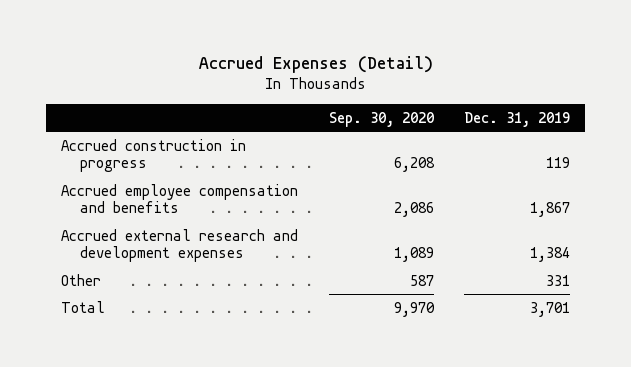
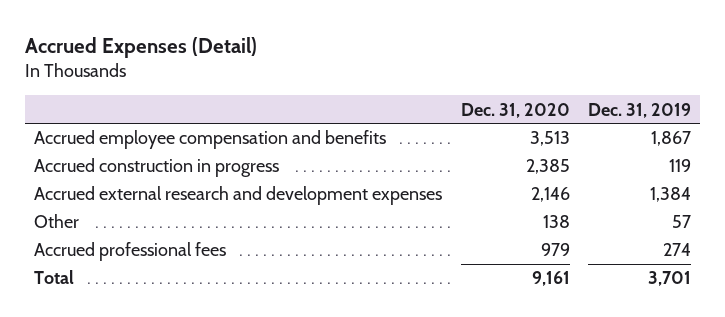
- | Sep. 30, 2020 | Dec. 31, 2019
+ | Dec. 31, 2020 | Dec. 31, 2019
moved down: Accrued construction in progress | 2,385 | 119
- Other | 587 | 331
+ Other | 138 | 57
+ Accrued professional fees | 979 | 274

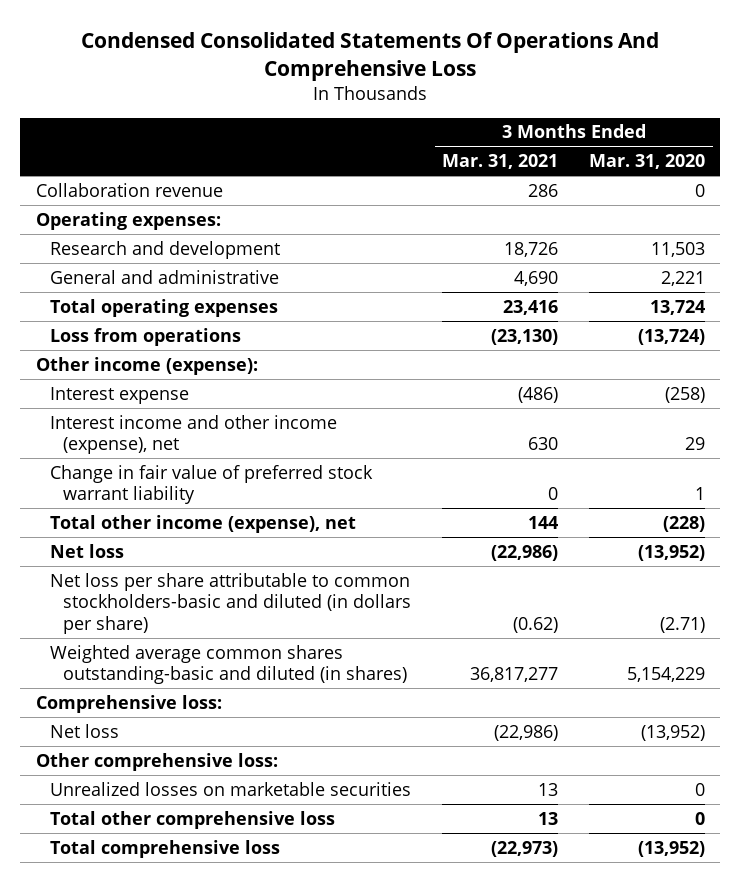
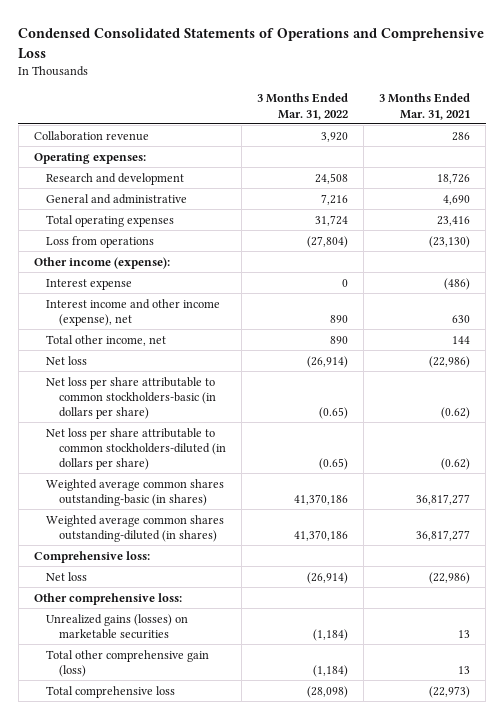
- Condensed Consolidated Statements Of Operations And Comprehensive Loss
+ Condensed Consolidated Statements of Operations and Comprehensive Loss
- | 3 Months Ended Mar. 31, 2021 | 3 Months Ended Mar. 31, 2020
+ | 3 Months Ended Mar. 31, 2022 | 3 Months Ended Mar. 31, 2021
- Change in fair value of preferred stock warrant liability | 0 | 1
- Total other income (expense), net | 144 | (228)
+ Total other income, net | 890 | 144
- Net loss per share attributable to common stockholders-basic and diluted (in dollars per share) | (0.62) | (2.71)
- Weighted average common shares outstanding-basic and diluted (in shares) | 36,817,277 | 5,154,229
+ Net loss per share attributable to common stockholders-basic (in dollars per share) | (0.65) | (0.62)
+ Net loss per share attributable to common stockholders-diluted (in dollars per share) | (0.65) | (0.62)
+ Weighted average common shares outstanding-basic (in shares) | 41,370,186 | 36,817,277
+ Weighted average common shares outstanding-diluted (in shares) | 41,370,186 | 36,817,277
- Unrealized losses on marketable securities | 13 | 0
- Total other comprehensive loss | 13 | 0
+ Unrealized gains (losses) on marketable securities | (1,184) | 13
+ Total other comprehensive gain (loss) | (1,184) | 13

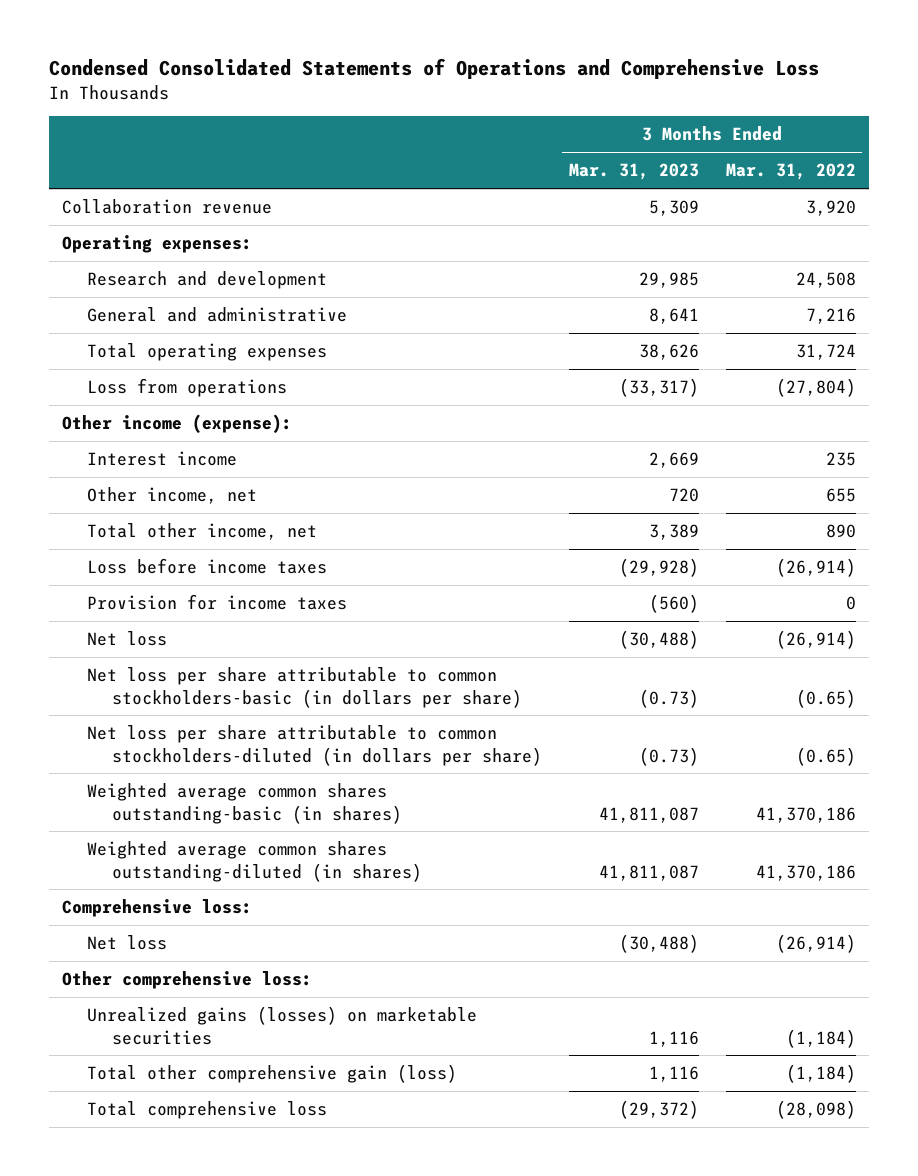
- | 3 Months Ended Mar. 31, 2022 | 3 Months Ended Mar. 31, 2021
+ | 3 Months Ended Mar. 31, 2023 | 3 Months Ended Mar. 31, 2022
- Interest expense | 0 | (486)
- Interest income and other income (expense), net | 890 | 630
+ Interest income | 2,669 | 235
+ Other income, net | 720 | 655
+ Loss before income taxes | (29,928) | (26,914)
+ Provision for income taxes | (560) | 0

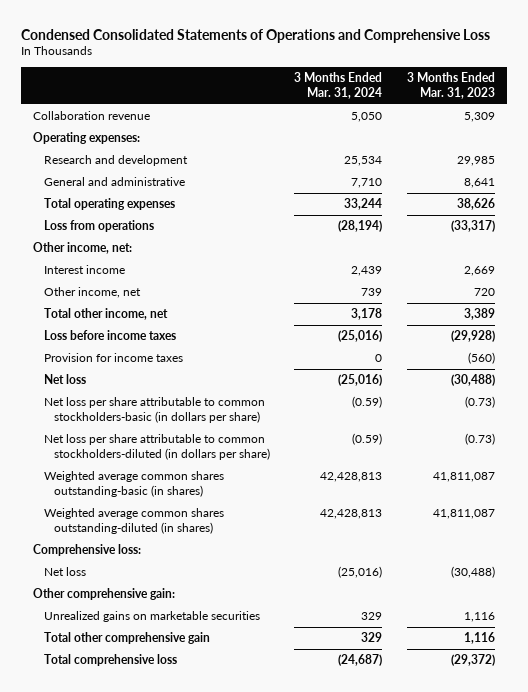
- | 3 Months Ended Mar. 31, 2023 | 3 Months Ended Mar. 31, 2022
+ | 3 Months Ended Mar. 31, 2024 | 3 Months Ended Mar. 31, 2023
- Other income (expense):
+ Other income, net:
- Other comprehensive loss:
- Unrealized gains (losses) on marketable securities | 1,116 | (1,184)
- Total other comprehensive gain (loss) | 1,116 | (1,184)
+ Other comprehensive gain:
+ Unrealized gains on marketable securities | 329 | 1,116
+ Total other comprehensive gain | 329 | 1,116

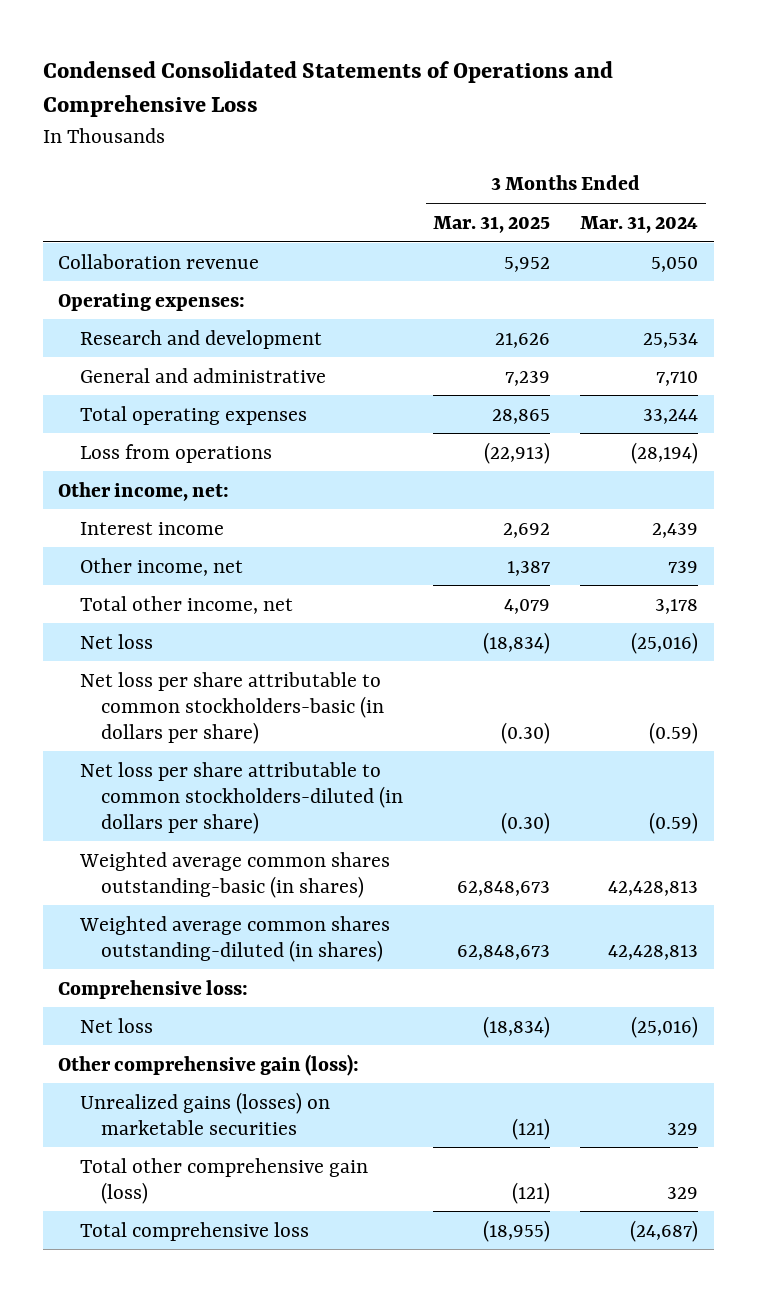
- | 3 Months Ended Mar. 31, 2024 | 3 Months Ended Mar. 31, 2023
+ | 3 Months Ended Mar. 31, 2025 | 3 Months Ended Mar. 31, 2024
- Loss before income taxes | (25,016) | (29,928)
- Provision for income taxes | 0 | (560)
- Other comprehensive gain:
- Unrealized gains on marketable securities | 329 | 1,116
- Total other comprehensive gain | 329 | 1,116
+ Other comprehensive gain (loss):
+ Unrealized gains (losses) on marketable securities | (121) | 329
+ Total other comprehensive gain (loss) | (121) | 329

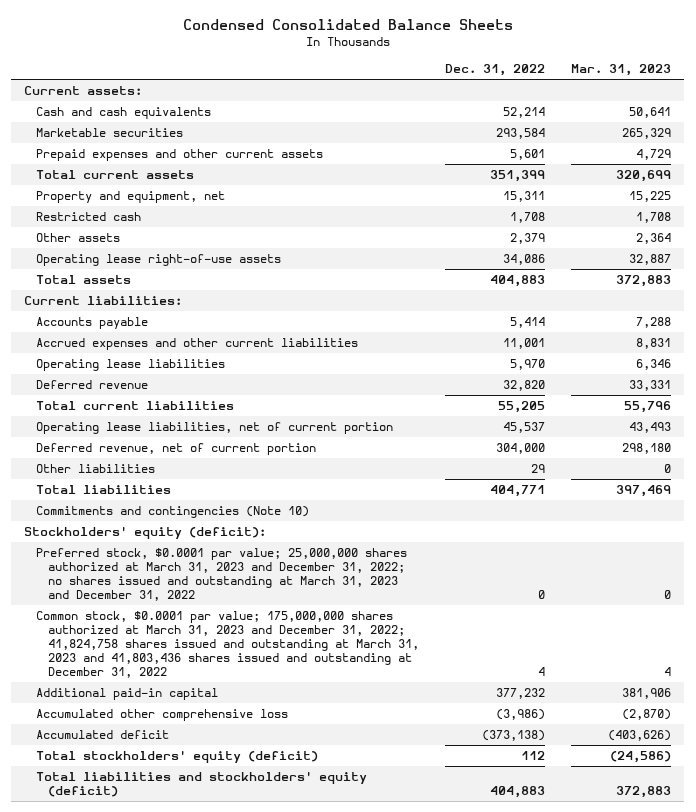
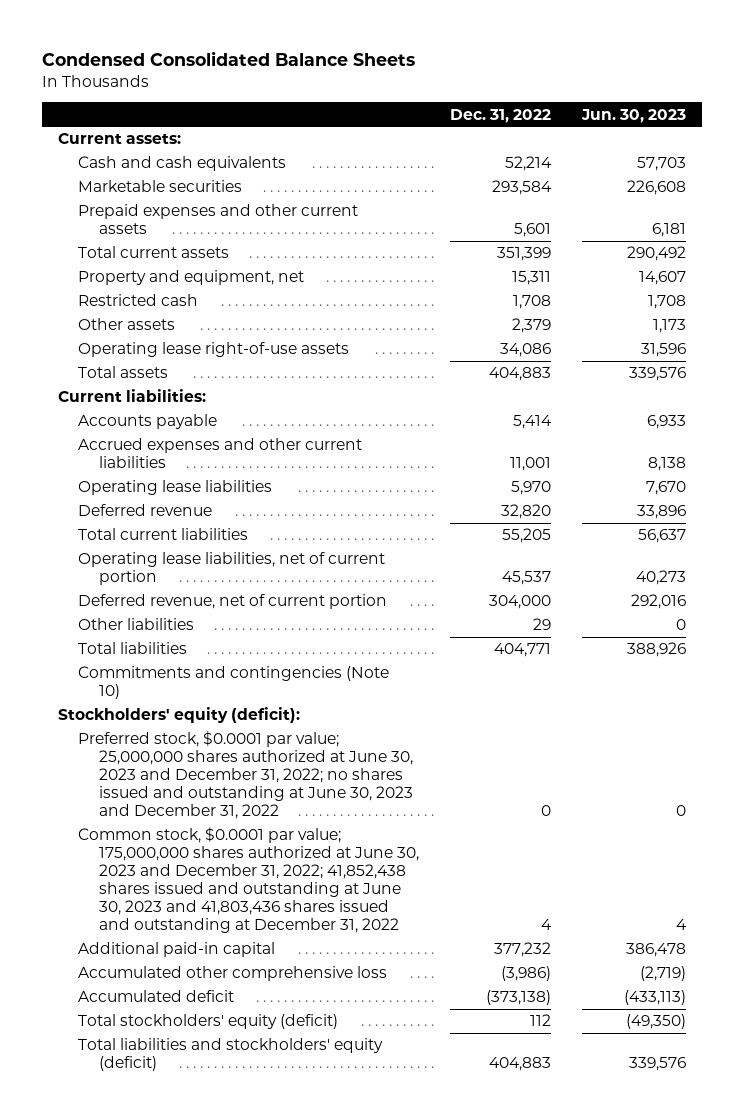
- | Dec. 31, 2022 | Mar. 31, 2023
+ | Dec. 31, 2022 | Jun. 30, 2023
- Preferred stock, $0.0001 par value; 25,000,000 shares authorized at March 31, 2023 and December 31, 2022; no shares issued and outstanding at March 31, 2023 and December 31, 2022 | 0 | 0
- Common stock, $0.0001 par value; 175,000,000 shares authorized at March 31, 2023 and December 31, 2022; 41,824,758 shares issued and outstanding at March 31, 2023 and 41,803,436 shares issued and outstanding at December 31, 2022 | 4 | 4
+ Preferred stock, $0.0001 par value; 25,000,000 shares authorized at June 30, 2023 and December 31, 2022; no shares issued and outstanding at June 30, 2023 and December 31, 2022 | 0 | 0
+ Common stock, $0.0001 par value; 175,000,000 shares authorized at June 30, 2023 and December 31, 2022; 41,852,438 shares issued and outstanding at June 30, 2023 and 41,803,436 shares issued and outstanding at December 31, 2022 | 4 | 4

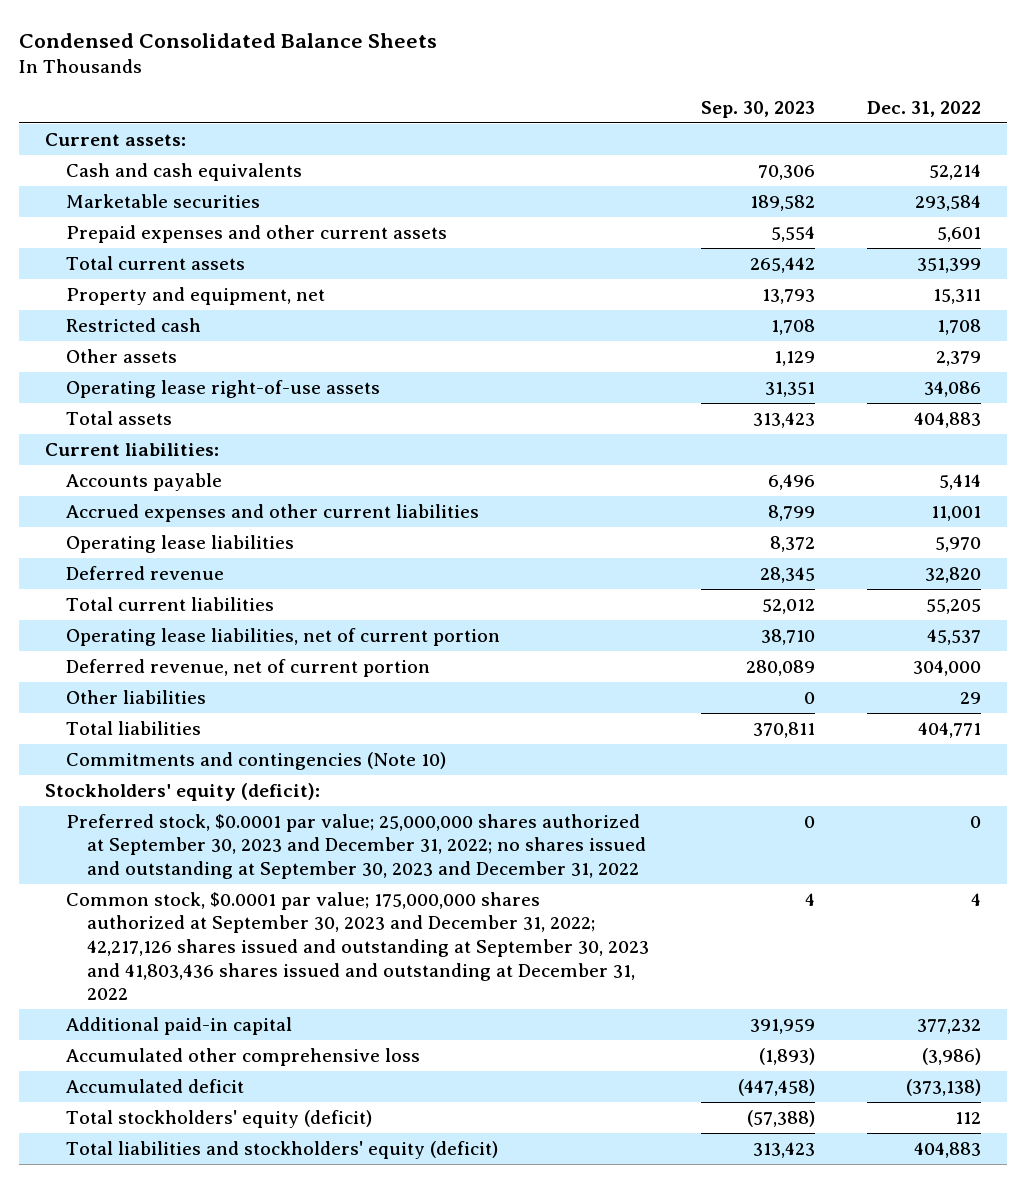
- | Dec. 31, 2022 | Jun. 30, 2023
+ | Sep. 30, 2023 | Dec. 31, 2022
- Preferred stock, $0.0001 par value; 25,000,000 shares authorized at June 30, 2023 and December 31, 2022; no shares issued and outstanding at June 30, 2023 and December 31, 2022 | 0 | 0
- Common stock, $0.0001 par value; 175,000,000 shares authorized at June 30, 2023 and December 31, 2022; 41,852,438 shares issued and outstanding at June 30, 2023 and 41,803,436 shares issued and outstanding at December 31, 2022 | 4 | 4
+ Preferred stock, $0.0001 par value; 25,000,000 shares authorized at September 30, 2023 and December 31, 2022; no shares issued and outstanding at September 30, 2023 and December 31, 2022 | 0 | 0
+ Common stock, $0.0001 par value; 175,000,000 shares authorized at September 30, 2023 and December 31, 2022; 42,217,126 shares issued and outstanding at September 30, 2023 and 41,803,436 shares issued and outstanding at December 31, 2022 | 4 | 4

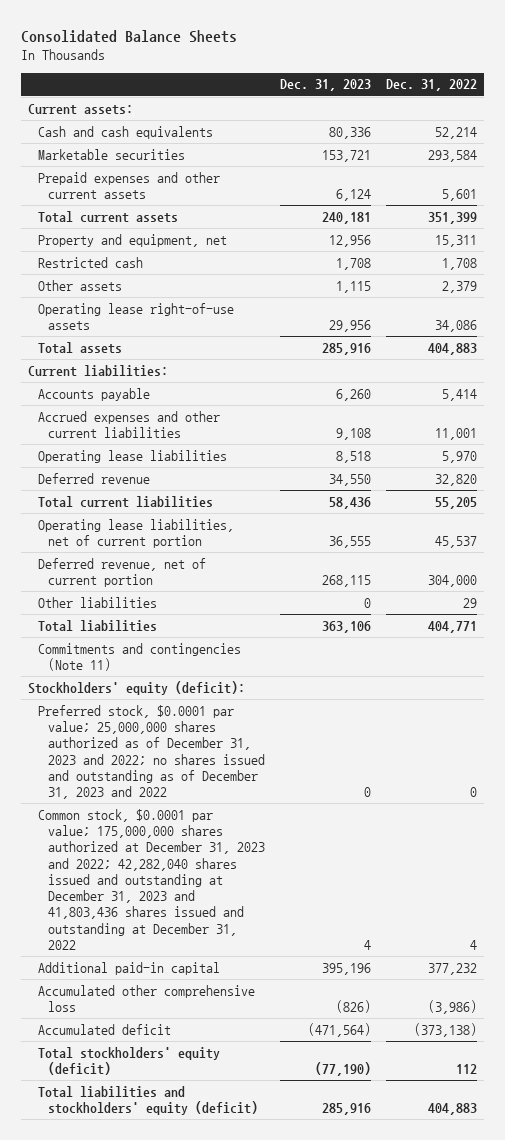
- Condensed Consolidated Balance Sheets
+ Consolidated Balance Sheets
- | Sep. 30, 2023 | Dec. 31, 2022
+ | Dec. 31, 2023 | Dec. 31, 2022
- Commitments and contingencies (Note 10)
+ Commitments and contingencies (Note 11)
- Preferred stock, $0.0001 par value; 25,000,000 shares authorized at September 30, 2023 and December 31, 2022; no shares issued and outstanding at September 30, 2023 and December 31, 2022 | 0 | 0
- Common stock, $0.0001 par value; 175,000,000 shares authorized at September 30, 2023 and December 31, 2022; 42,217,126 shares issued and outstanding at September 30, 2023 and 41,803,436 shares issued and outstanding at December 31, 2022 | 4 | 4
+ Preferred stock, $0.0001 par value; 25,000,000 shares authorized as of December 31, 2023 and 2022; no shares issued and outstanding as of December 31, 2023 and 2022 | 0 | 0
+ Common stock, $0.0001 par value; 175,000,000 shares authorized at December 31, 2023 and 2022; 42,282,040 shares issued and outstanding at December 31, 2023 and 41,803,436 shares issued and outstanding at December 31, 2022 | 4 | 4

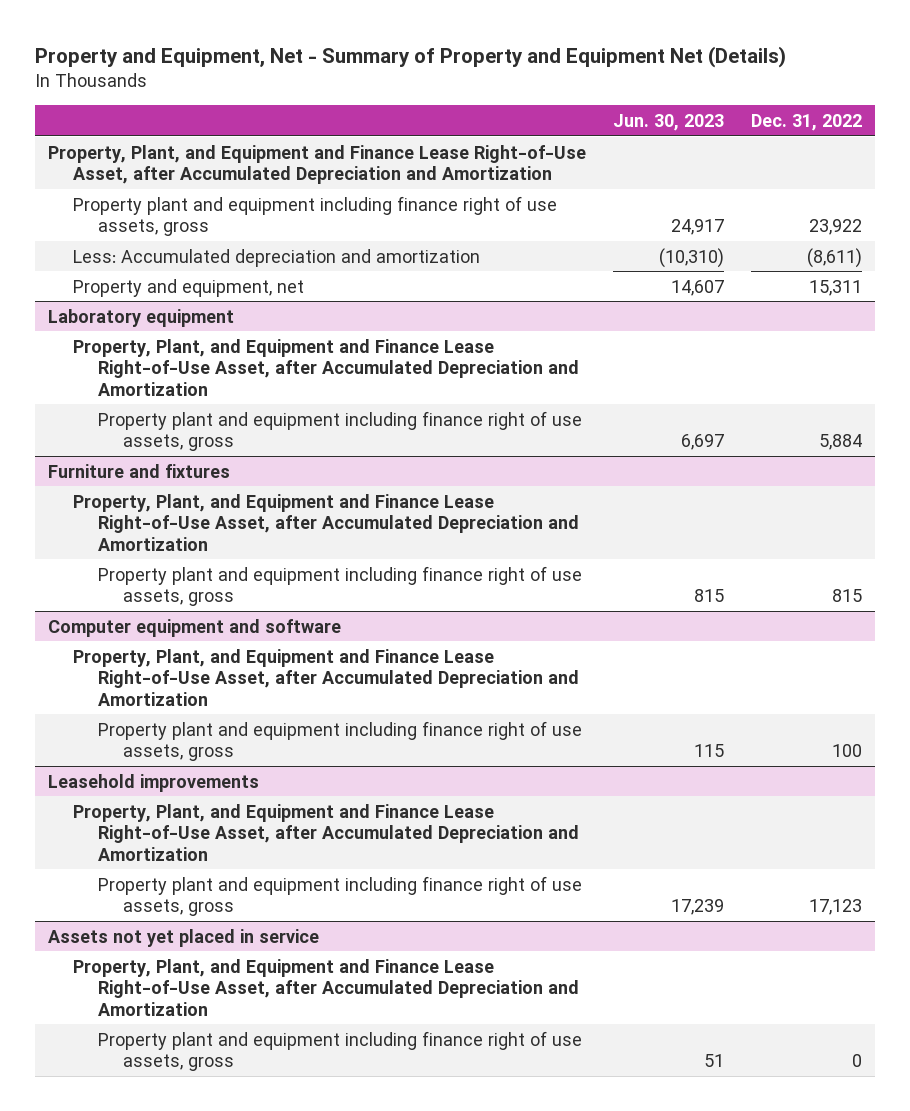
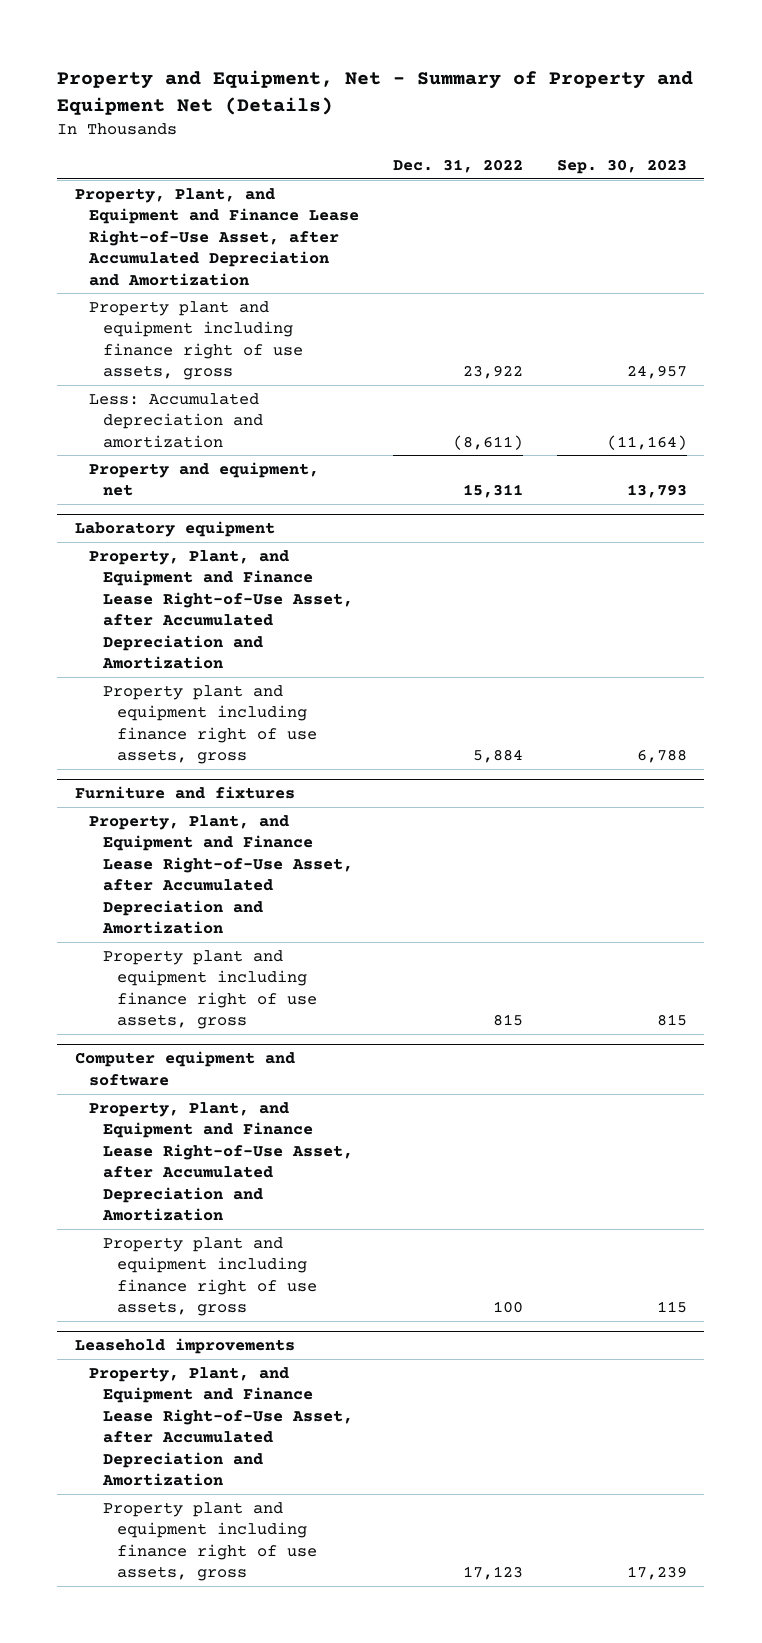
- | Jun. 30, 2023 | Dec. 31, 2022
+ | Dec. 31, 2022 | Sep. 30, 2023
- Assets not yet placed in service
- Property, Plant, and Equipment and Finance Lease Right-of-Use Asset, after Accumulated Depreciation and Amortization
- Property plant and equipment including finance right of use assets, gross | 51 | 0

